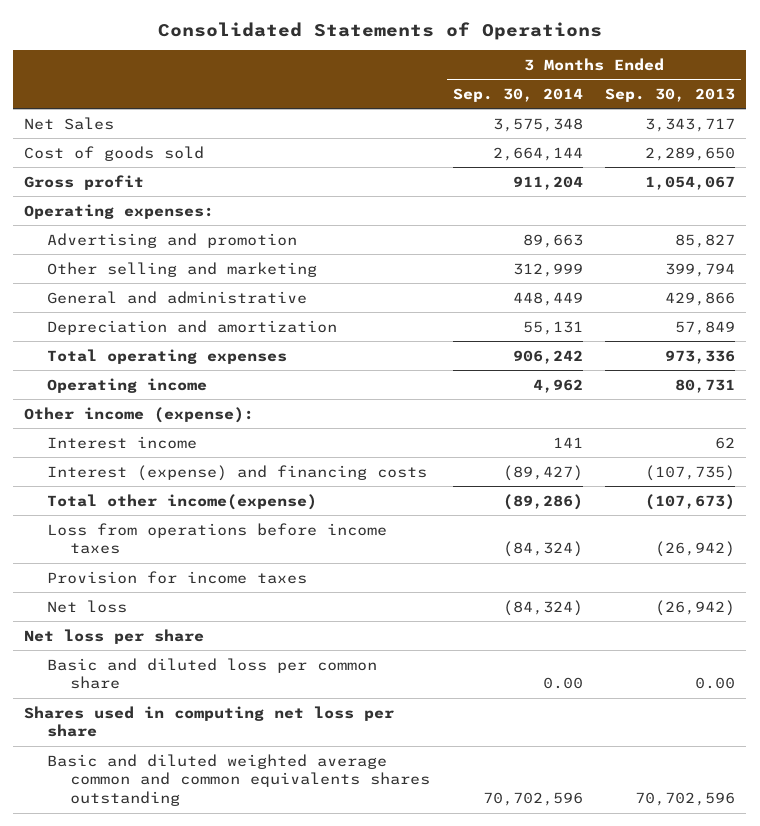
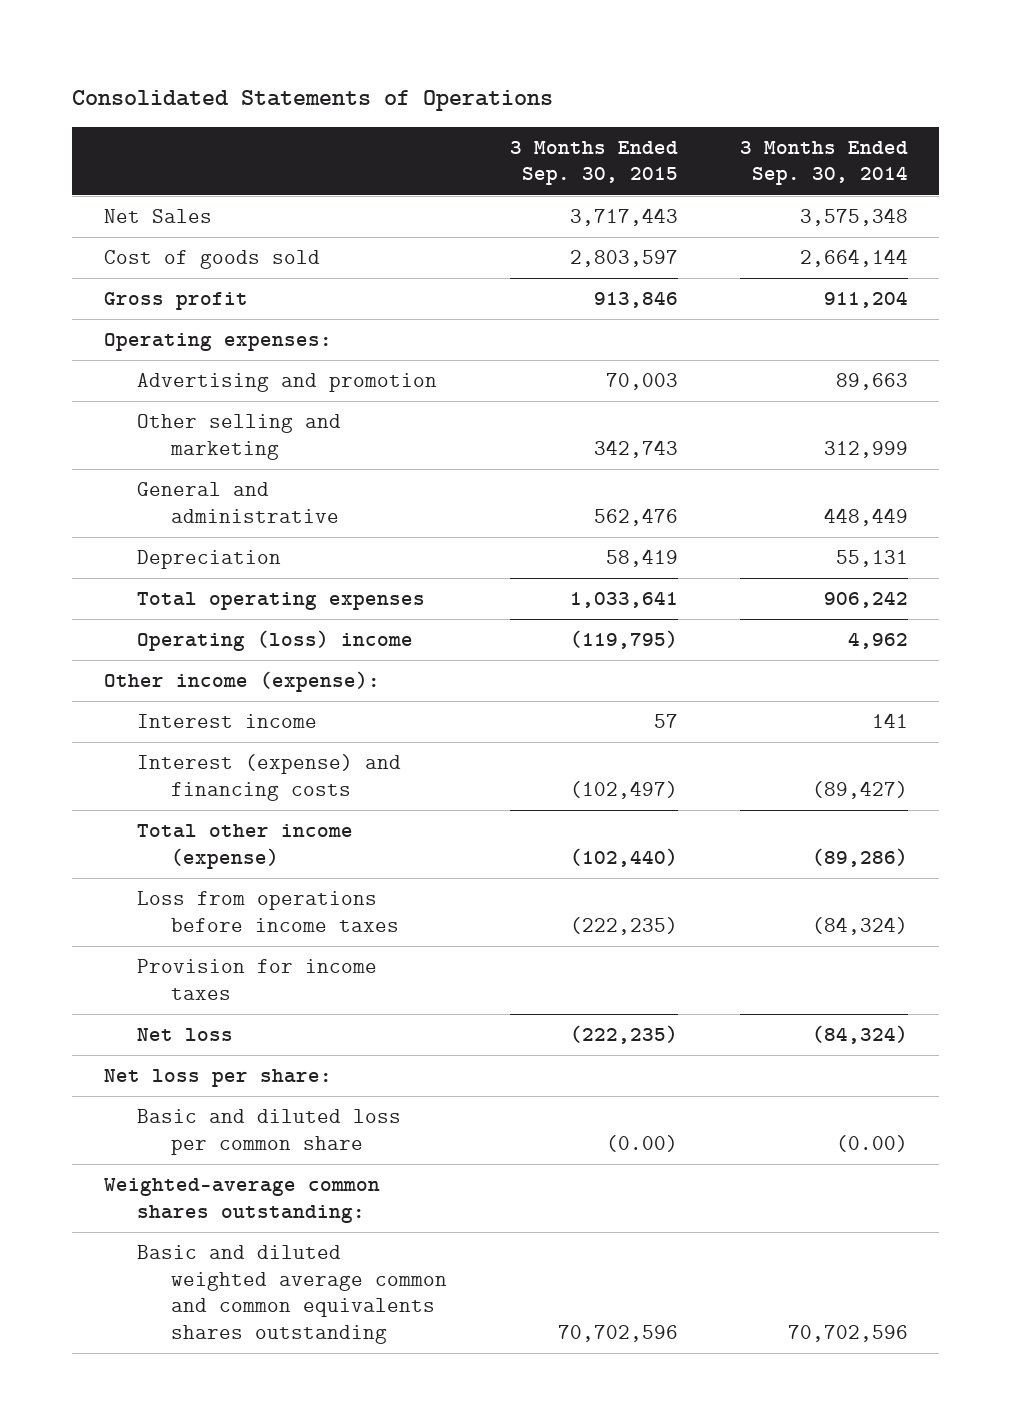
- | 3 Months Ended Sep. 30, 2014 | 3 Months Ended Sep. 30, 2013
+ | 3 Months Ended Sep. 30, 2015 | 3 Months Ended Sep. 30, 2014
- Depreciation and amortization | 55,131 | 57,849
+ Depreciation | 58,419 | 55,131
- Operating income | 4,962 | 80,731
+ Operating (loss) income | (119,795) | 4,962
- Total other income(expense) | (89,286) | (107,673)
+ Total other income (expense) | (102,440) | (89,286)
- Net loss per share
- Basic and diluted loss per common share | 0.00 | 0.00
- Shares used in computing net loss per share
+ Net loss per share:
+ Basic and diluted loss per common share | (0.00) | (0.00)
+ Weighted-average common shares outstanding:

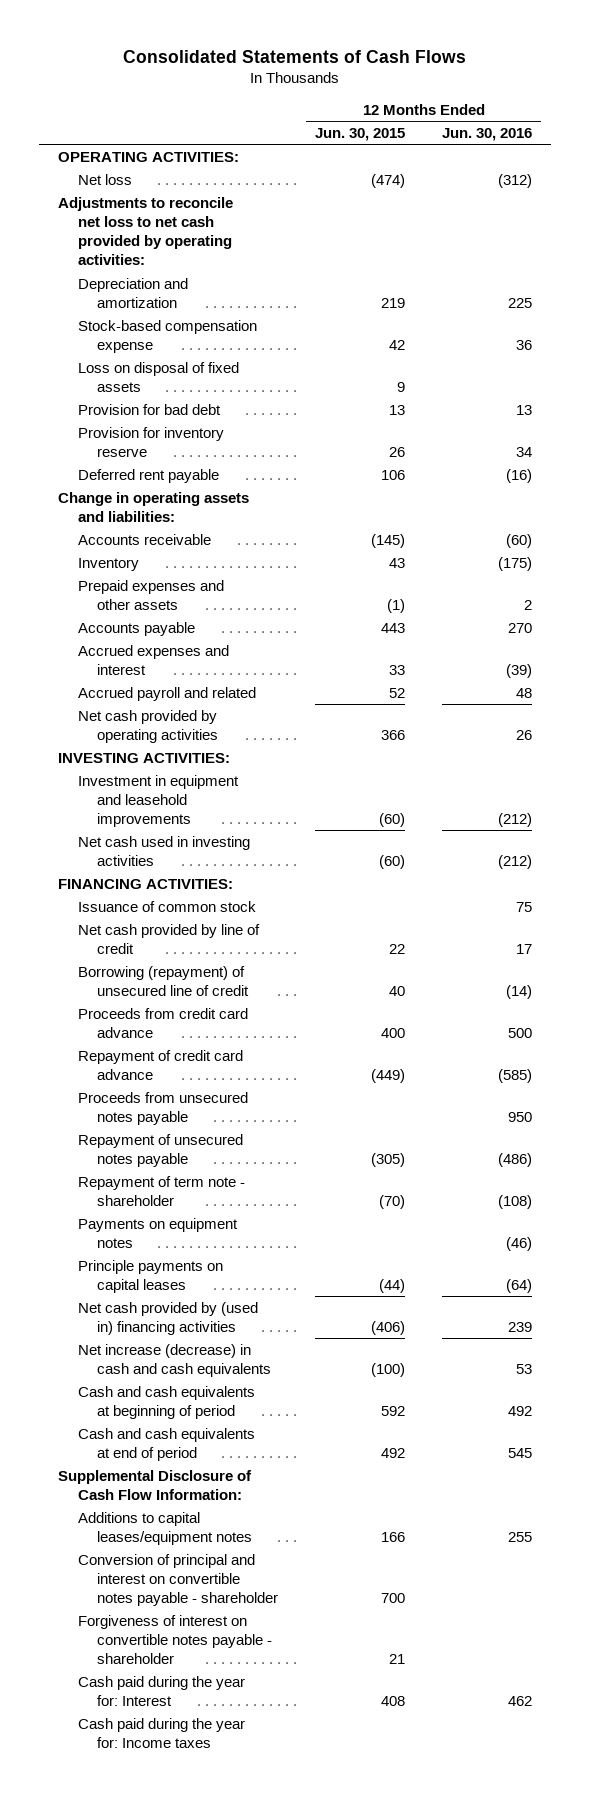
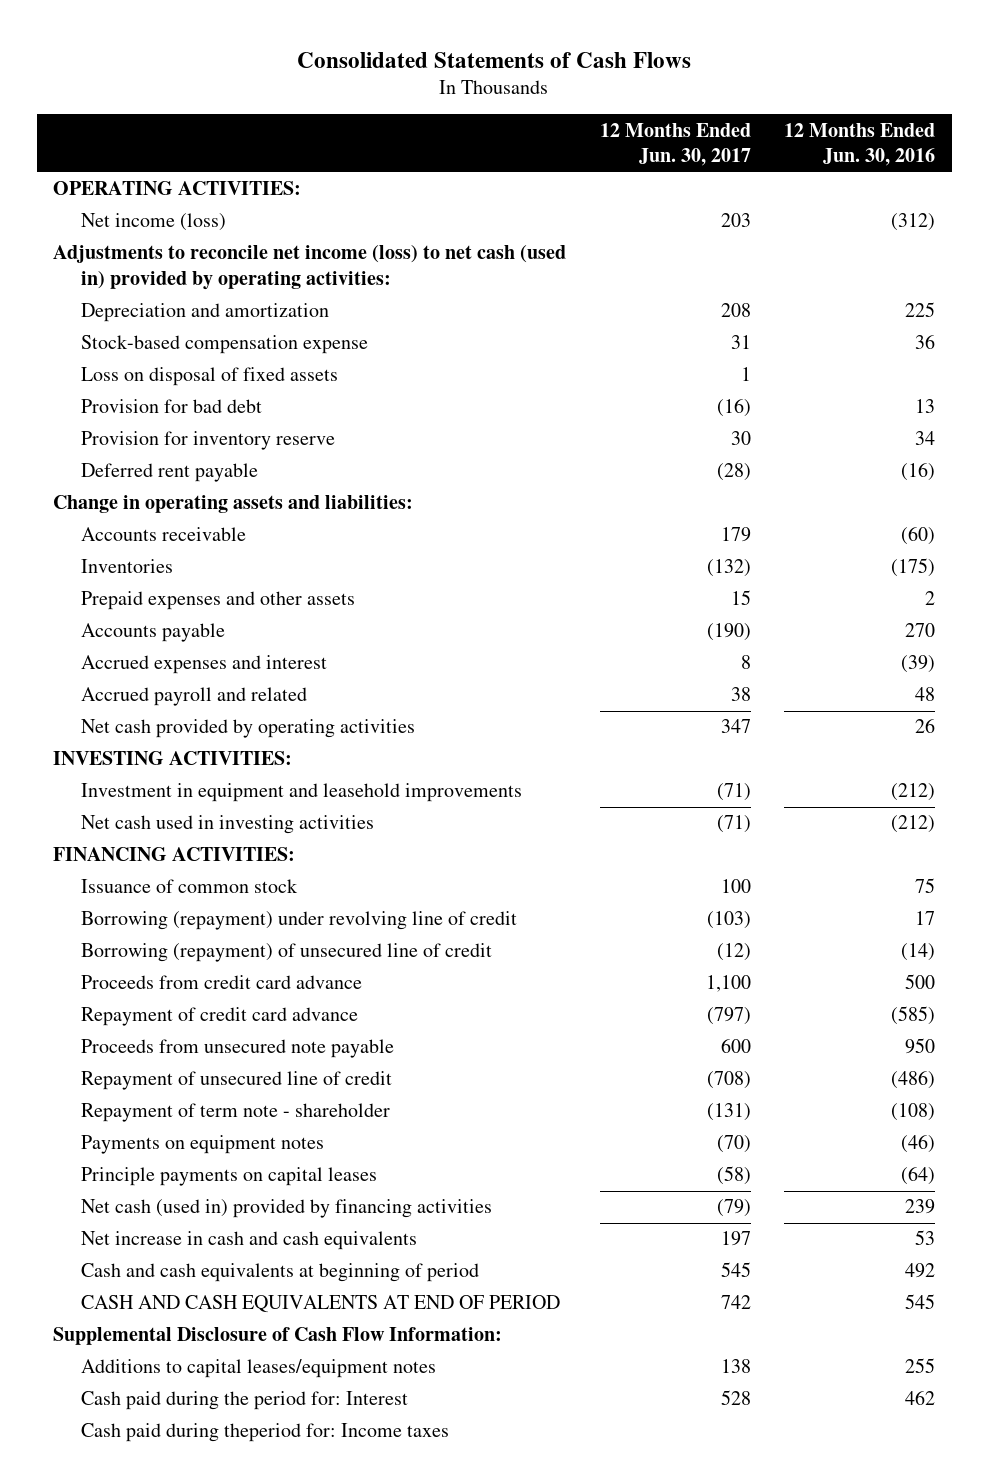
- | 12 Months Ended Jun. 30, 2015 | 12 Months Ended Jun. 30, 2016
+ | 12 Months Ended Jun. 30, 2017 | 12 Months Ended Jun. 30, 2016
- Net loss | (474) | (312)
- Adjustments to reconcile net loss to net cash provided by operating activities:
+ Net income (loss) | 203 | (312)
+ Adjustments to reconcile net income (loss) to net cash (used in) provided by operating activities:
- Inventory | 43 | (175)
+ Inventories | (132) | (175)
- Net cash provided by line of credit | 22 | 17
+ Borrowing (repayment) under revolving line of credit | (103) | 17
- Proceeds from unsecured notes payable | | 950
- Repayment of unsecured notes payable | (305) | (486)
+ Proceeds from unsecured note payable | 600 | 950
+ Repayment of unsecured line of credit | (708) | (486)
- Net cash provided by (used in) financing activities | (406) | 239
- Net increase (decrease) in cash and cash equivalents | (100) | 53
+ Net cash (used in) provided by financing activities | (79) | 239
+ Net increase in cash and cash equivalents | 197 | 53
- Cash and cash equivalents at end of period | 492 | 545
+ CASH AND CASH EQUIVALENTS AT END OF PERIOD | 742 | 545
- Conversion of principal and interest on convertible notes payable - shareholder | 700 |
- Forgiveness of interest on convertible notes payable - shareholder | 21 |
- Cash paid during the year for: Interest | 408 | 462
- Cash paid during the year for: Income taxes
+ Cash paid during the period for: Interest | 528 | 462
+ Cash paid during theperiod for: Income taxes

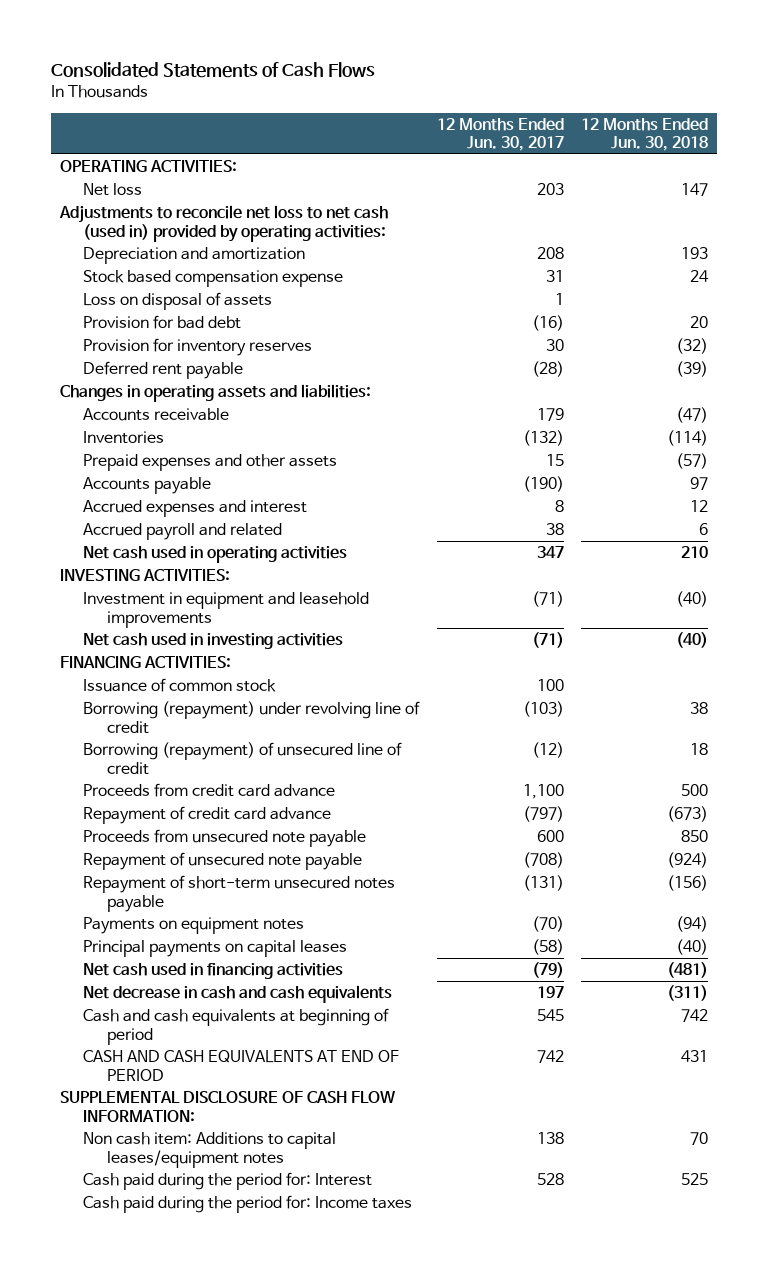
- | 12 Months Ended Jun. 30, 2017 | 12 Months Ended Jun. 30, 2016
+ | 12 Months Ended Jun. 30, 2017 | 12 Months Ended Jun. 30, 2018
- Net income (loss) | 203 | (312)
- Adjustments to reconcile net income (loss) to net cash (used in) provided by operating activities:
+ Net loss | 203 | 147
+ Adjustments to reconcile net loss to net cash (used in) provided by operating activities:
- Stock-based compensation expense | 31 | 36
- Loss on disposal of fixed assets | 1 |
+ Stock based compensation expense | 31 | 24
+ Loss on disposal of assets | 1 |
- Provision for inventory reserve | 30 | 34
+ Provision for inventory reserves | 30 | (32)
- Change in operating assets and liabilities:
+ Changes in operating assets and liabilities:
- Net cash provided by operating activities | 347 | 26
+ Net cash used in operating activities | 347 | 210
- Repayment of unsecured line of credit | (708) | (486)
- Repayment of term note - shareholder | (131) | (108)
+ Repayment of unsecured note payable | (708) | (924)
+ Repayment of short-term unsecured notes payable | (131) | (156)
- Principle payments on capital leases | (58) | (64)
- Net cash (used in) provided by financing activities | (79) | 239
- Net increase in cash and cash equivalents | 197 | 53
+ Principal payments on capital leases | (58) | (40)
+ Net cash used in financing activities | (79) | (481)
+ Net decrease in cash and cash equivalents | 197 | (311)
- Supplemental Disclosure of Cash Flow Information:
- Additions to capital leases/equipment notes | 138 | 255
+ SUPPLEMENTAL DISCLOSURE OF CASH FLOW INFORMATION:
+ Non cash item: Additions to capital leases/equipment notes | 138 | 70
- Cash paid during theperiod for: Income taxes
+ Cash paid during the period for: Income taxes

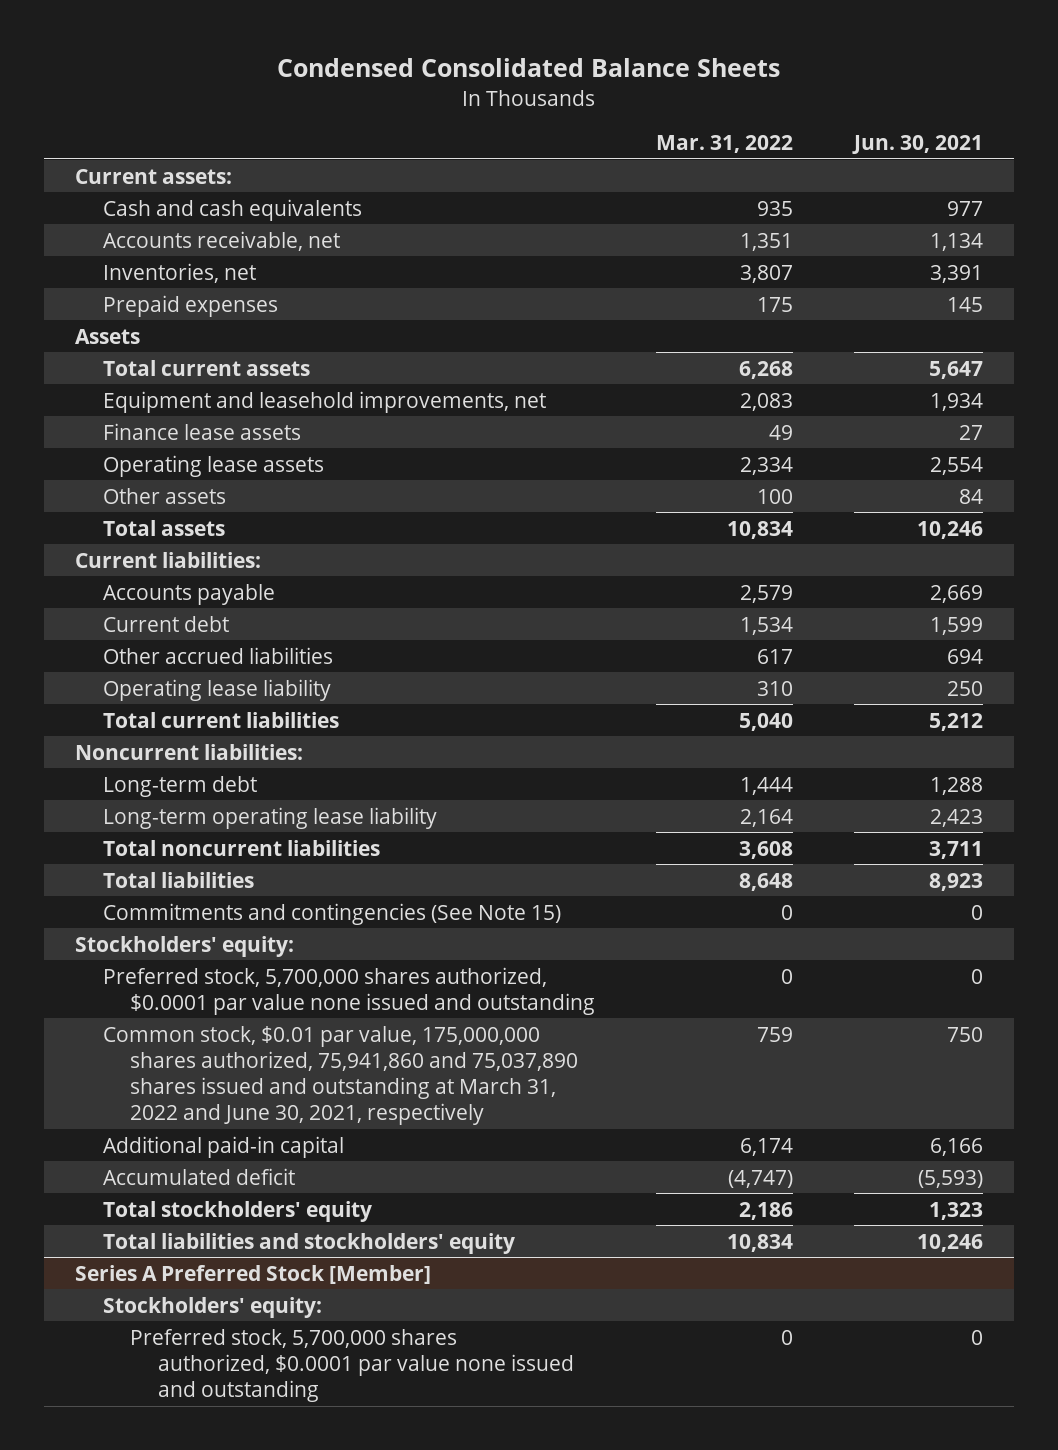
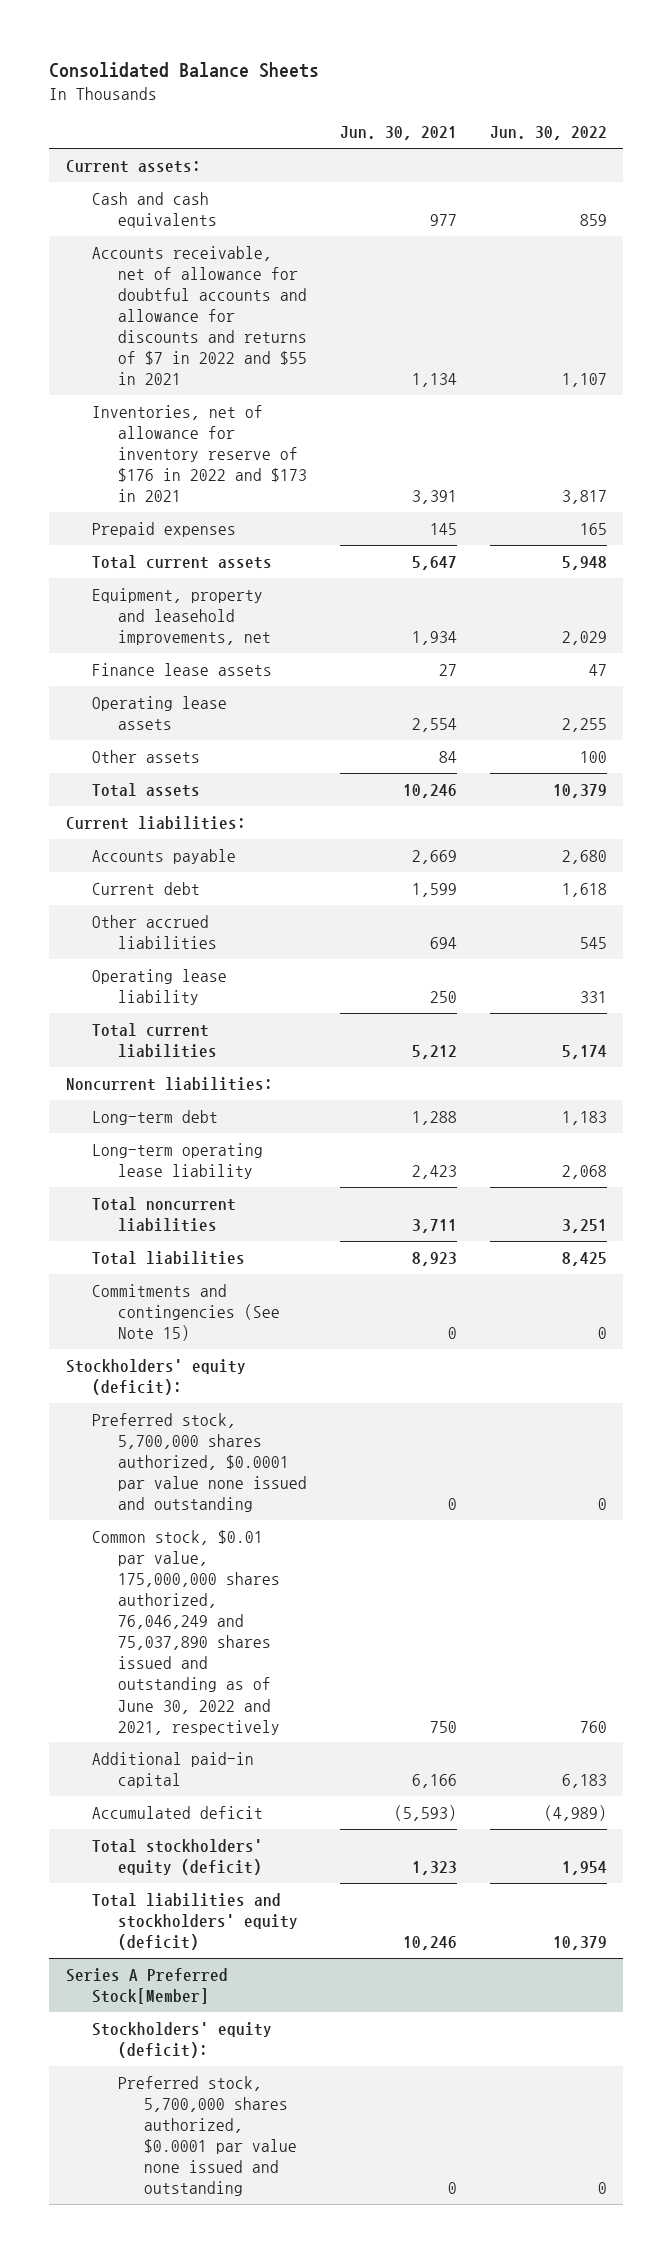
- Condensed Consolidated Balance Sheets
+ Consolidated Balance Sheets
- | Mar. 31, 2022 | Jun. 30, 2021
+ | Jun. 30, 2021 | Jun. 30, 2022
- Accounts receivable, net | 1,351 | 1,134
- Inventories, net | 3,807 | 3,391
+ Accounts receivable, net of allowance for doubtful accounts and allowance for discounts and returns of $7 in 2022 and $55 in 2021 | 1,134 | 1,107
+ Inventories, net of allowance for inventory reserve of $176 in 2022 and $173 in 2021 | 3,391 | 3,817
- Assets
- Equipment and leasehold improvements, net | 2,083 | 1,934
+ Equipment, property and leasehold improvements, net | 1,934 | 2,029
- Stockholders' equity:
+ Stockholders' equity (deficit):
- Common stock, $0.01 par value, 175,000,000 shares authorized, 75,941,860 and 75,037,890 shares issued and outstanding at March 31, 2022 and June 30, 2021, respectively | 759 | 750
+ Common stock, $0.01 par value, 175,000,000 shares authorized, 76,046,249 and 75,037,890 shares issued and outstanding as of June 30, 2022 and 2021, respectively | 750 | 760
- Total stockholders' equity | 2,186 | 1,323
- Total liabilities and stockholders' equity | 10,834 | 10,246
- Series A Preferred Stock [Member]
- Stockholders' equity:
+ Total stockholders' equity (deficit) | 1,323 | 1,954
+ Total liabilities and stockholders' equity (deficit) | 10,246 | 10,379
+ Series A Preferred Stock[Member]
+ Stockholders' equity (deficit):

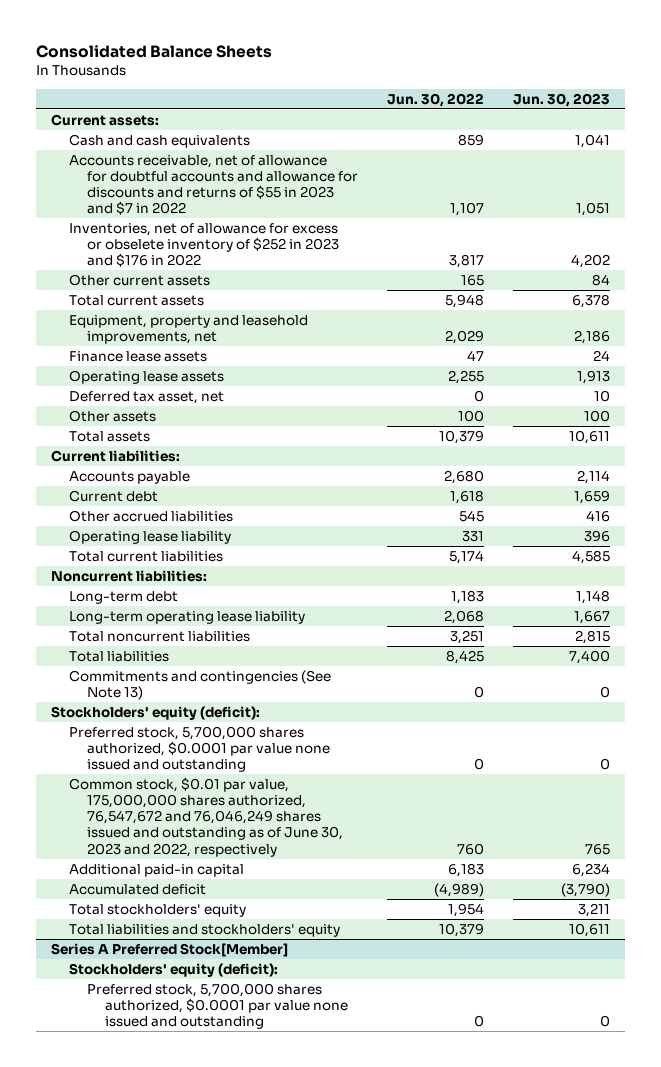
- | Jun. 30, 2021 | Jun. 30, 2022
+ | Jun. 30, 2022 | Jun. 30, 2023
- Accounts receivable, net of allowance for doubtful accounts and allowance for discounts and returns of $7 in 2022 and $55 in 2021 | 1,134 | 1,107
- Inventories, net of allowance for inventory reserve of $176 in 2022 and $173 in 2021 | 3,391 | 3,817
- Prepaid expenses | 145 | 165
+ Accounts receivable, net of allowance for doubtful accounts and allowance for discounts and returns of $55 in 2023 and $7 in 2022 | 1,107 | 1,051
+ Inventories, net of allowance for excess or obselete inventory of $252 in 2023 and $176 in 2022 | 3,817 | 4,202
+ Other current assets | 165 | 84
+ Deferred tax asset, net | 0 | 10
- Commitments and contingencies (See Note 15) | 0 | 0
+ Commitments and contingencies (See Note 13) | 0 | 0
- Common stock, $0.01 par value, 175,000,000 shares authorized, 76,046,249 and 75,037,890 shares issued and outstanding as of June 30, 2022 and 2021, respectively | 750 | 760
+ Common stock, $0.01 par value, 175,000,000 shares authorized, 76,547,672 and 76,046,249 shares issued and outstanding as of June 30, 2023 and 2022, respectively | 760 | 765
- Total stockholders' equity (deficit) | 1,323 | 1,954
- Total liabilities and stockholders' equity (deficit) | 10,246 | 10,379
+ Total stockholders' equity | 1,954 | 3,211
+ Total liabilities and stockholders' equity | 10,379 | 10,611

